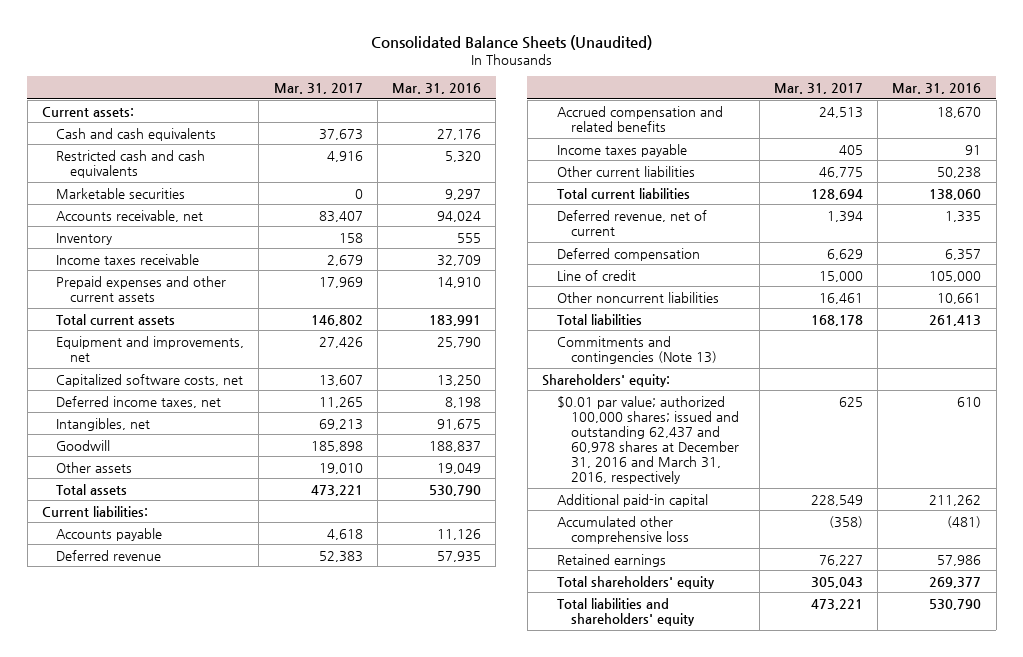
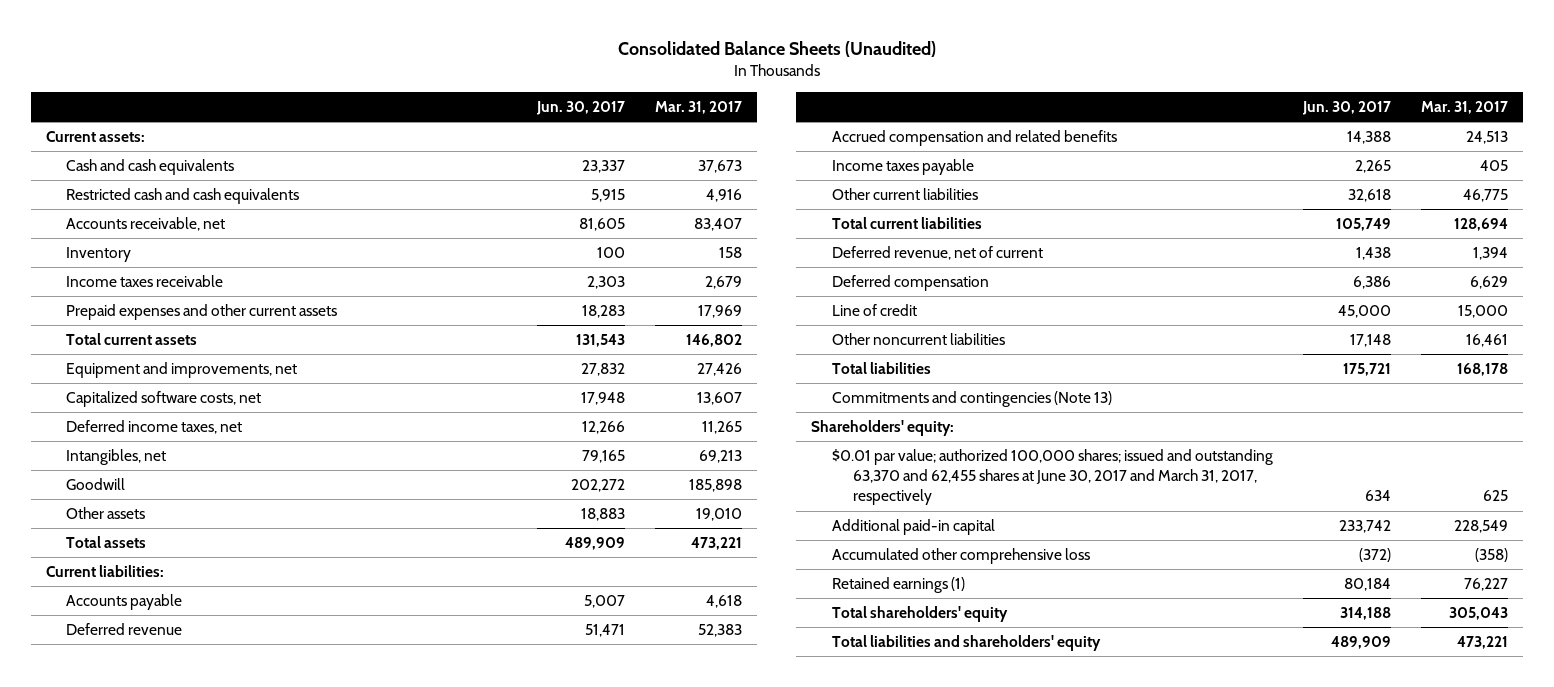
- | Mar. 31, 2017 | Mar. 31, 2016
+ | Jun. 30, 2017 | Mar. 31, 2017
- Marketable securities | 0 | 9,297
- $0.01 par value; authorized 100,000 shares; issued and outstanding 62,437 and 60,978 shares at December 31, 2016 and March 31, 2016, respectively | 625 | 610
+ $0.01 par value; authorized 100,000 shares; issued and outstanding 63,370 and 62,455 shares at June 30, 2017 and March 31, 2017, respectively | 634 | 625
- Retained earnings | 76,227 | 57,986
+ Retained earnings (1) | 80,184 | 76,227

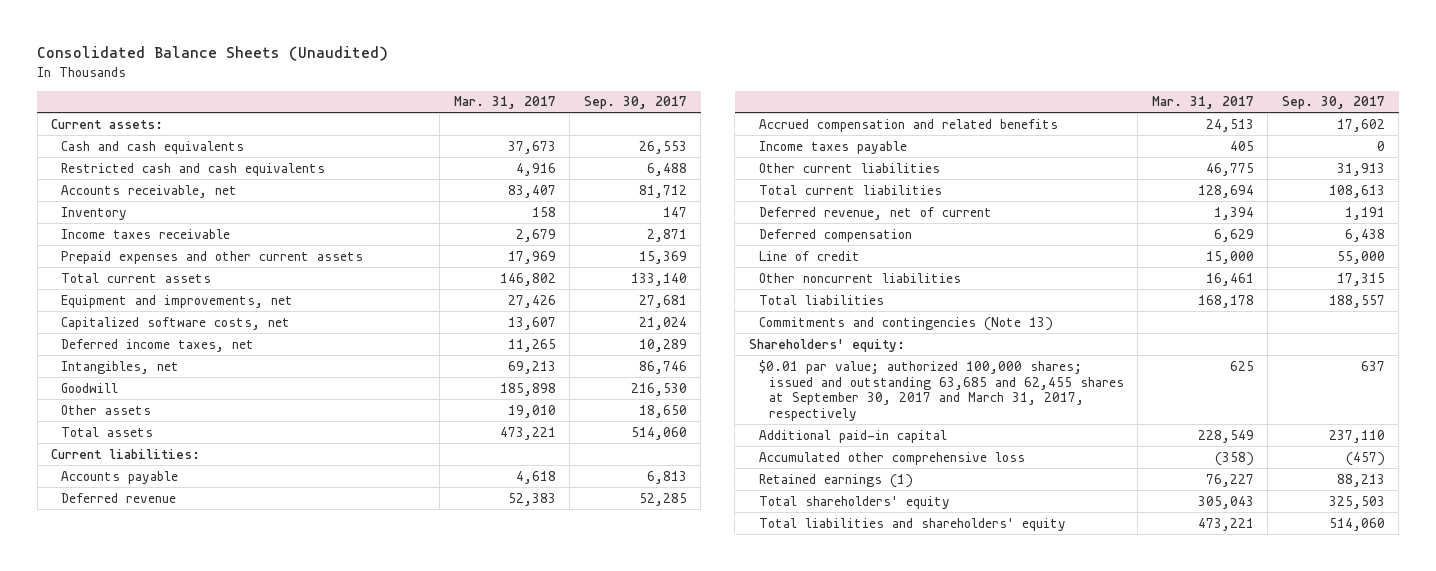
- | Jun. 30, 2017 | Mar. 31, 2017
+ | Mar. 31, 2017 | Sep. 30, 2017
- $0.01 par value; authorized 100,000 shares; issued and outstanding 63,370 and 62,455 shares at June 30, 2017 and March 31, 2017, respectively | 634 | 625
+ $0.01 par value; authorized 100,000 shares; issued and outstanding 63,685 and 62,455 shares at September 30, 2017 and March 31, 2017, respectively | 625 | 637

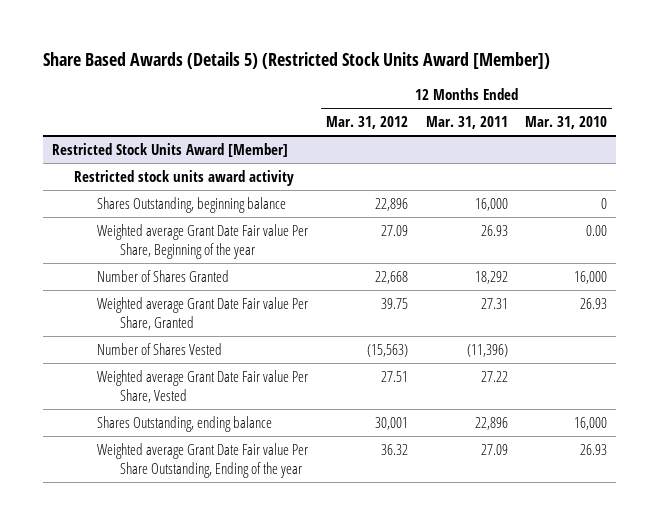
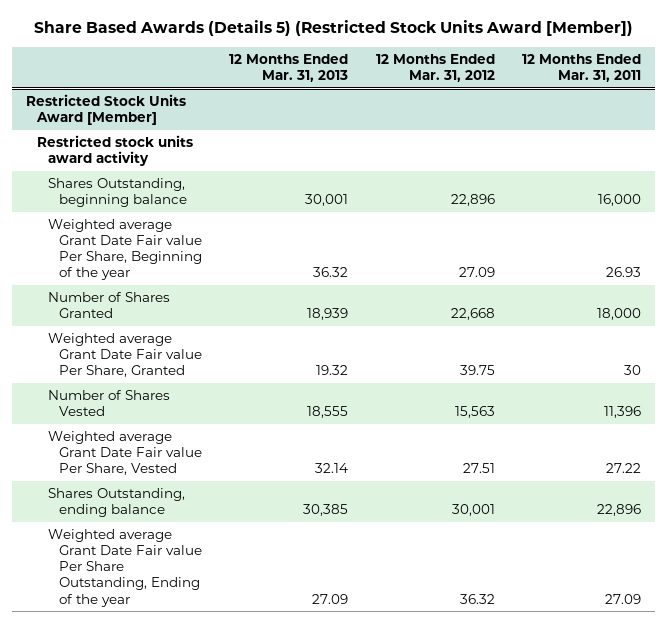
- | 12 Months Ended Mar. 31, 2012 | 12 Months Ended Mar. 31, 2011 | 12 Months Ended Mar. 31, 2010
+ | 12 Months Ended Mar. 31, 2013 | 12 Months Ended Mar. 31, 2012 | 12 Months Ended Mar. 31, 2011
@ Restricted Stock Units Award [Member]
- Number of Shares Granted | 22,668 | 18,292 | 16,000
- Weighted average Grant Date Fair value Per Share, Granted | 39.75 | 27.31 | 26.93
- Number of Shares Vested | (15,563) | (11,396) |
+ Number of Shares Granted | 18,939 | 22,668 | 18,000
+ Weighted average Grant Date Fair value Per Share, Granted | 19.32 | 39.75 | 30
+ Number of Shares Vested | 18,555 | 15,563 | 11,396

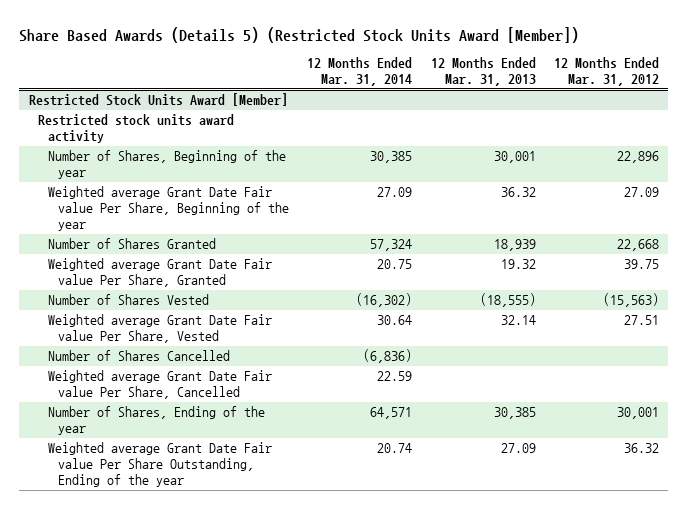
- | 12 Months Ended Mar. 31, 2013 | 12 Months Ended Mar. 31, 2012 | 12 Months Ended Mar. 31, 2011
+ | 12 Months Ended Mar. 31, 2014 | 12 Months Ended Mar. 31, 2013 | 12 Months Ended Mar. 31, 2012
@ Restricted Stock Units Award [Member]
- Shares Outstanding, beginning balance | 30,001 | 22,896 | 16,000
+ Number of Shares, Beginning of the year | 30,385 | 30,001 | 22,896
- Number of Shares Vested | 18,555 | 15,563 | 11,396
+ Number of Shares Vested | (16,302) | (18,555) | (15,563)
- Shares Outstanding, ending balance | 30,385 | 30,001 | 22,896
+ Number of Shares Cancelled | (6,836) | |
+ Weighted average Grant Date Fair value Per Share, Cancelled | 22.59 | |
+ Number of Shares, Ending of the year | 64,571 | 30,385 | 30,001

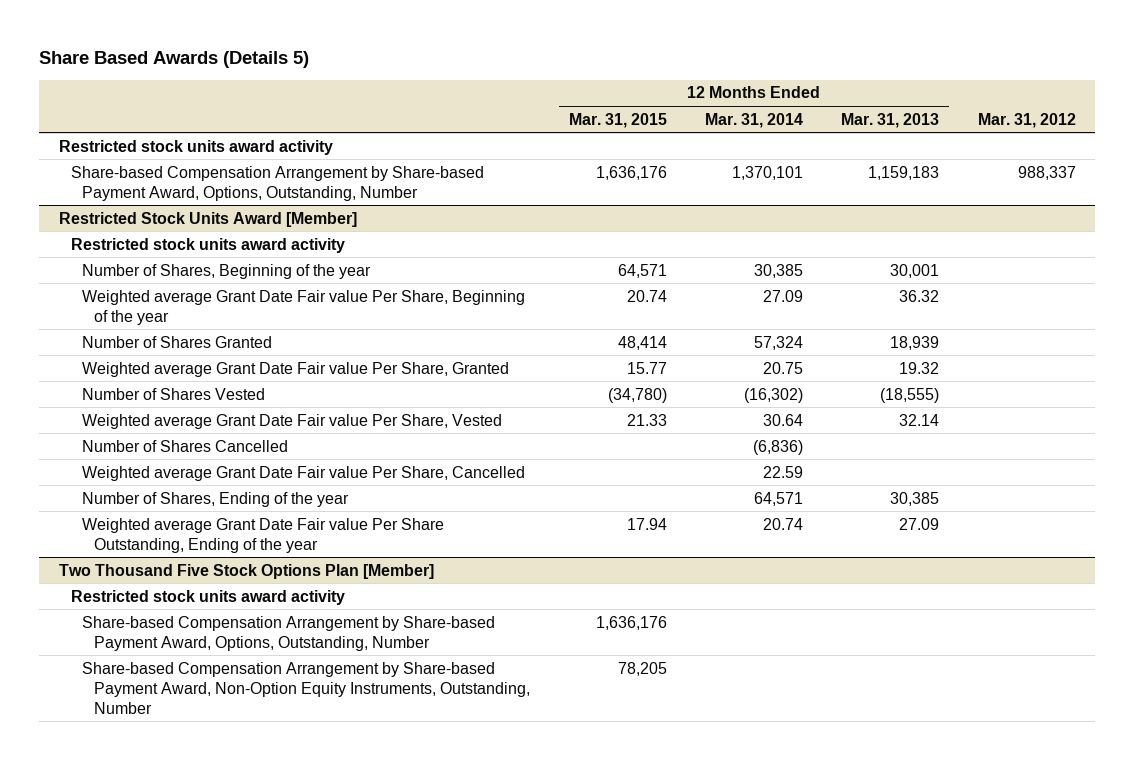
- Share Based Awards (Details 5) (Restricted Stock Units Award [Member])
+ Share Based Awards (Details 5)
- | 12 Months Ended Mar. 31, 2014 | 12 Months Ended Mar. 31, 2013 | 12 Months Ended Mar. 31, 2012
+ | 12 Months Ended Mar. 31, 2015 | 12 Months Ended Mar. 31, 2014 | 12 Months Ended Mar. 31, 2013 | Mar. 31, 2012
+ Restricted stock units award activity
+ Share-based Compensation Arrangement by Share-based Payment Award, Options, Outstanding, Number | 1,636,176 | 1,370,101 | 1,159,183 | 988,337
+ Two Thousand Five Stock Options Plan [Member]
+ Restricted stock units award activity
+ Share-based Compensation Arrangement by Share-based Payment Award, Options, Outstanding, Number | 1,636,176 | | |
+ Share-based Compensation Arrangement by Share-based Payment Award, Non-Option Equity Instruments, Outstanding, Number | 78,205 | | |

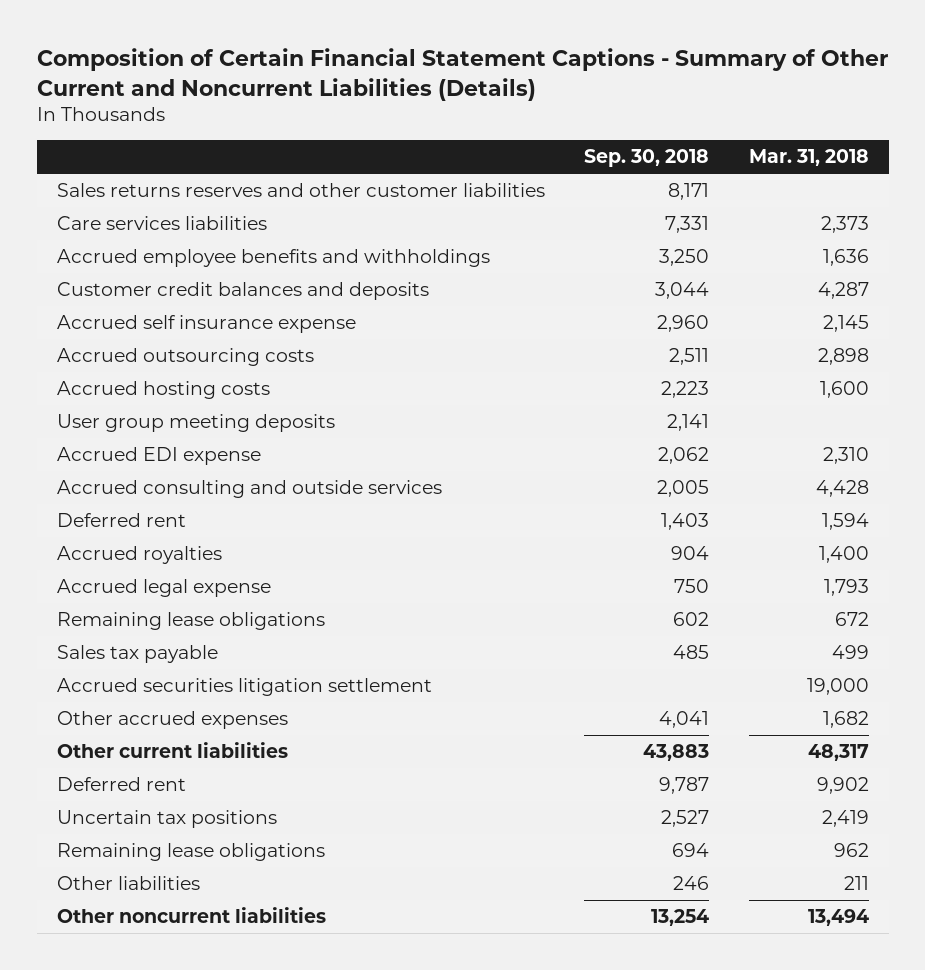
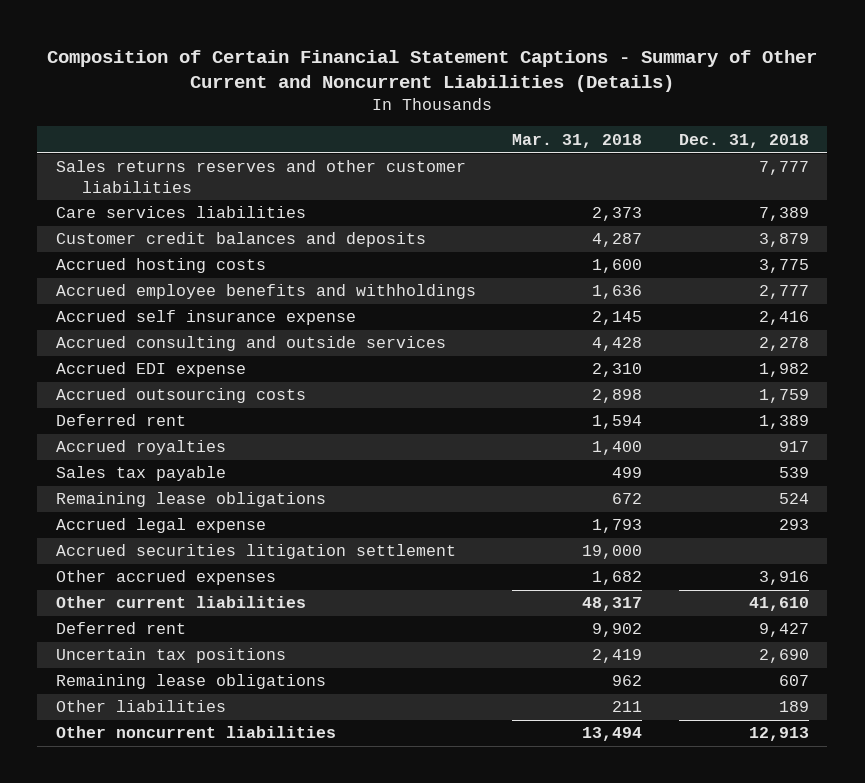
- | Sep. 30, 2018 | Mar. 31, 2018
+ | Mar. 31, 2018 | Dec. 31, 2018
- User group meeting deposits | 2,141 |
moved down: Accrued employee benefits and withholdings | 1,636 | 2,777
moved down: Accrued self insurance expense | 2,145 | 2,416
moved down: Accrued EDI expense | 2,310 | 1,982
moved down: Accrued outsourcing costs | 2,898 | 1,759
moved down: Remaining lease obligations | 672 | 524
moved down: Accrued legal expense | 1,793 | 293

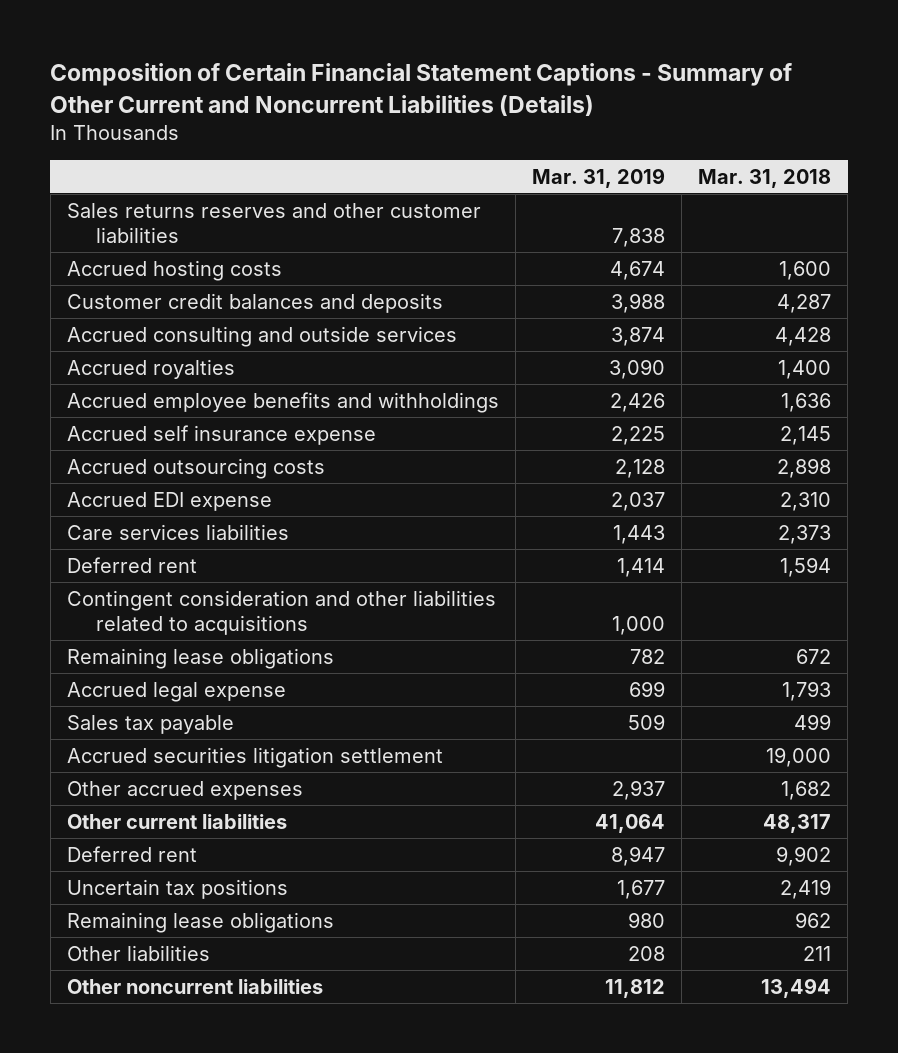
- | Mar. 31, 2018 | Dec. 31, 2018
+ | Mar. 31, 2019 | Mar. 31, 2018
moved down: Customer credit balances and deposits | 3,988 | 4,287
moved up: Accrued consulting and outside services | 3,874 | 4,428
moved up: Accrued royalties | 3,090 | 1,400
moved down: Accrued EDI expense | 2,037 | 2,310
moved down: Care services liabilities | 1,443 | 2,373
+ Contingent consideration and other liabilities related to acquisitions | 1,000 |
moved down: Sales tax payable | 509 | 499

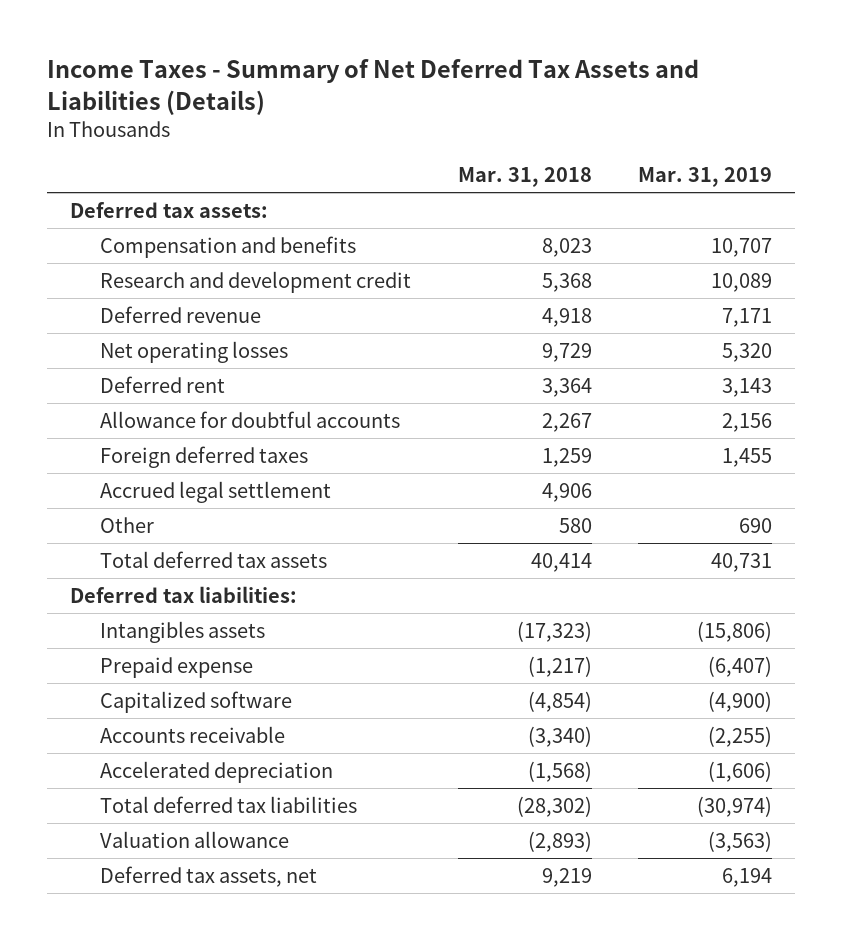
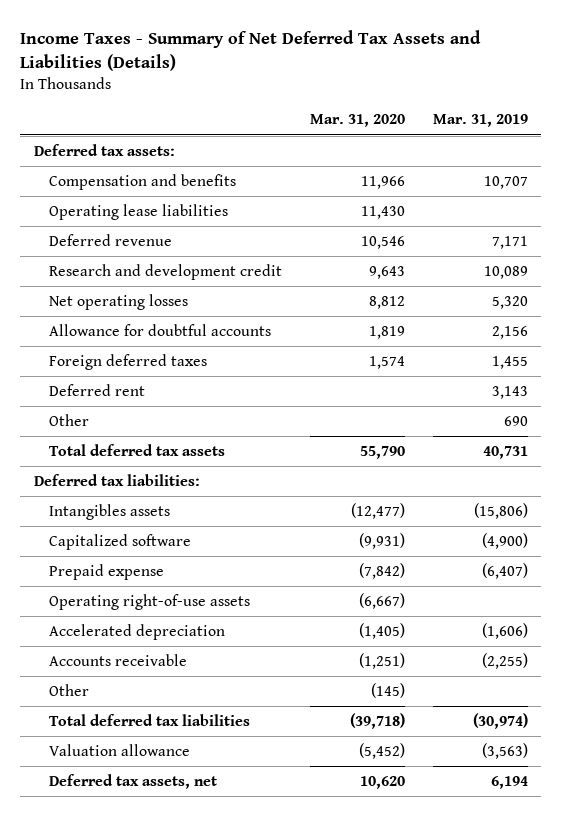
- | Mar. 31, 2018 | Mar. 31, 2019
+ | Mar. 31, 2020 | Mar. 31, 2019
+ Operating lease liabilities | 11,430 |
moved down: Research and development credit | 9,643 | 10,089
- Accrued legal settlement | 4,906 |
moved down: Deferred rent | | 3,143
moved down: Prepaid expense | (7,842) | (6,407)
+ Operating right-of-use assets | (6,667) |
moved down: Accounts receivable | (1,251) | (2,255)
+ Other | (145) |

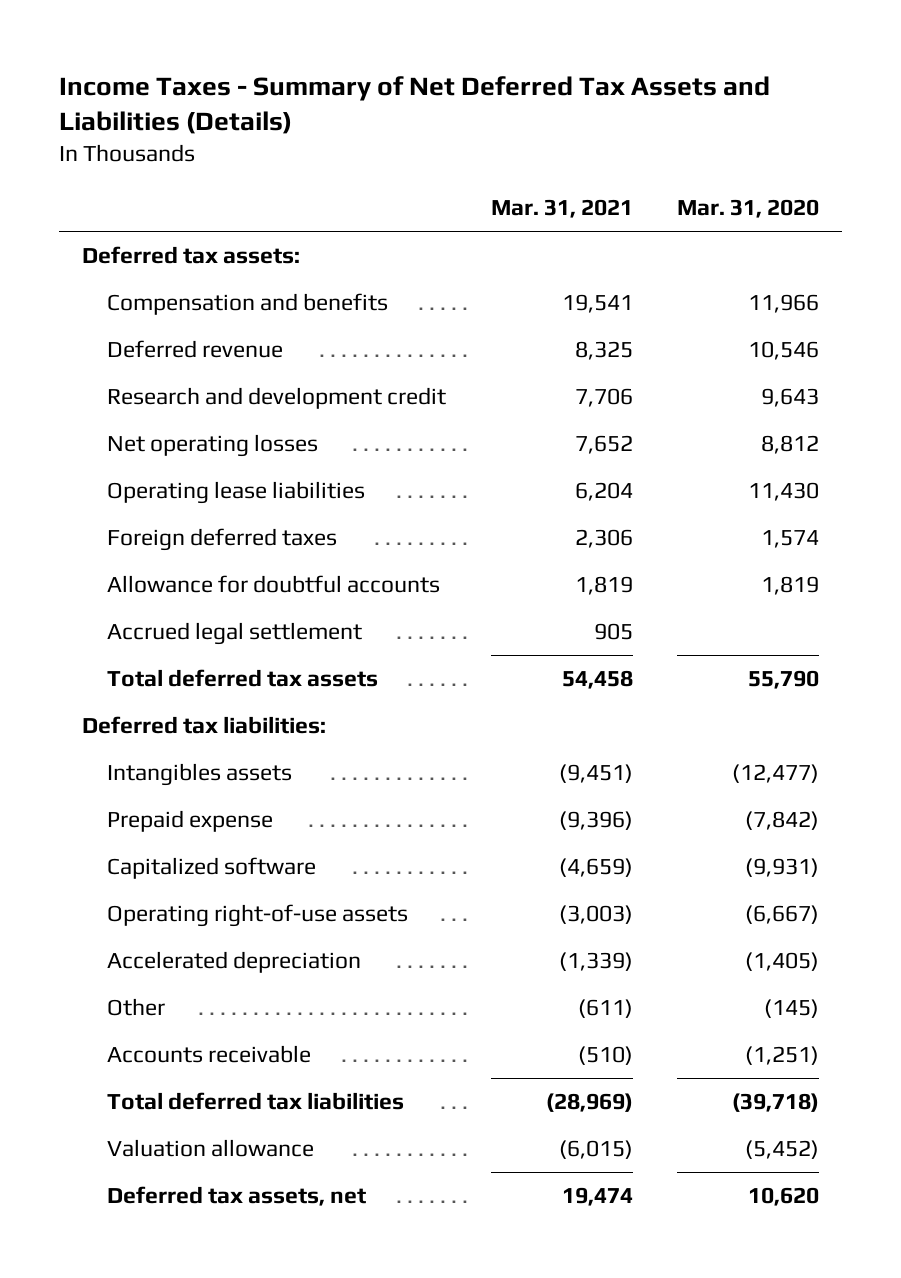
- | Mar. 31, 2020 | Mar. 31, 2019
+ | Mar. 31, 2021 | Mar. 31, 2020
moved down: Operating lease liabilities | 6,204 | 11,430
- Deferred rent | | 3,143
- Other | | 690
moved down: Allowance for doubtful accounts | 1,819 | 1,819
+ Accrued legal settlement | 905 |
moved down: Capitalized software | (4,659) | (9,931)
moved down: Accounts receivable | (510) | (1,251)

